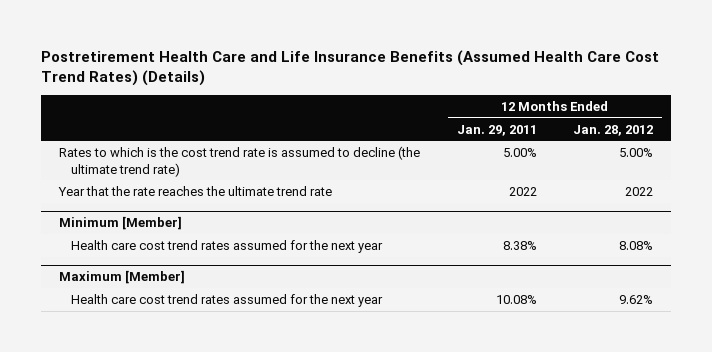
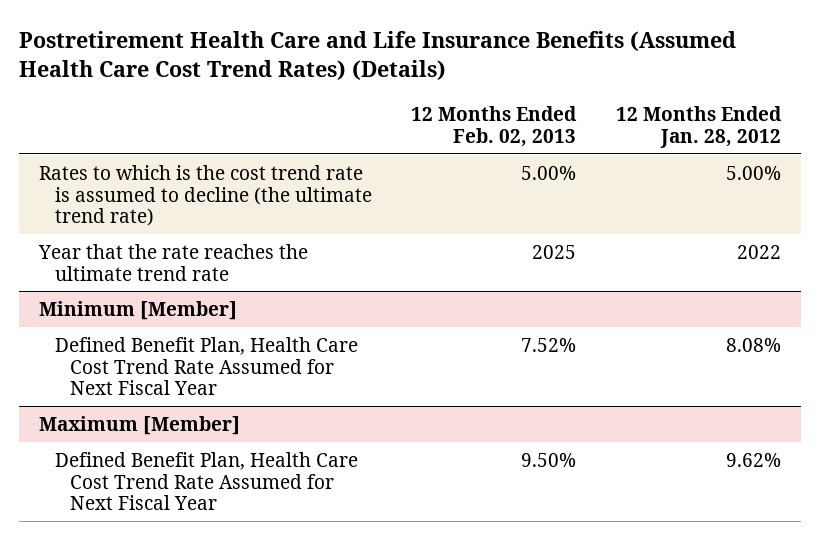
- | 12 Months Ended Jan. 29, 2011 | 12 Months Ended Jan. 28, 2012
+ | 12 Months Ended Feb. 02, 2013 | 12 Months Ended Jan. 28, 2012
@ Minimum [Member]
- Health care cost trend rates assumed for the next year | 8.38% | 8.08%
+ Defined Benefit Plan, Health Care Cost Trend Rate Assumed for Next Fiscal Year | 7.52% | 8.08%
@ Maximum [Member]
- Health care cost trend rates assumed for the next year | 10.08% | 9.62%
+ Defined Benefit Plan, Health Care Cost Trend Rate Assumed for Next Fiscal Year | 9.50% | 9.62%

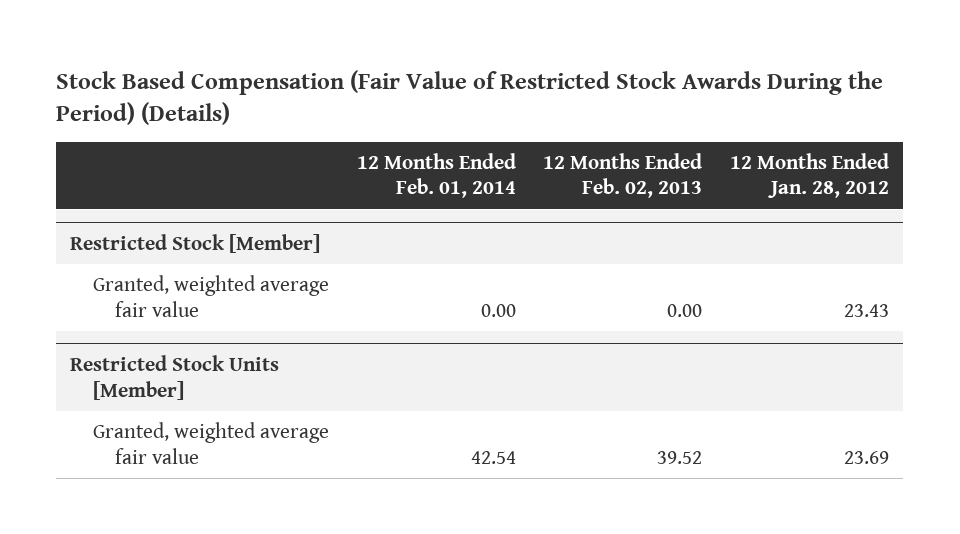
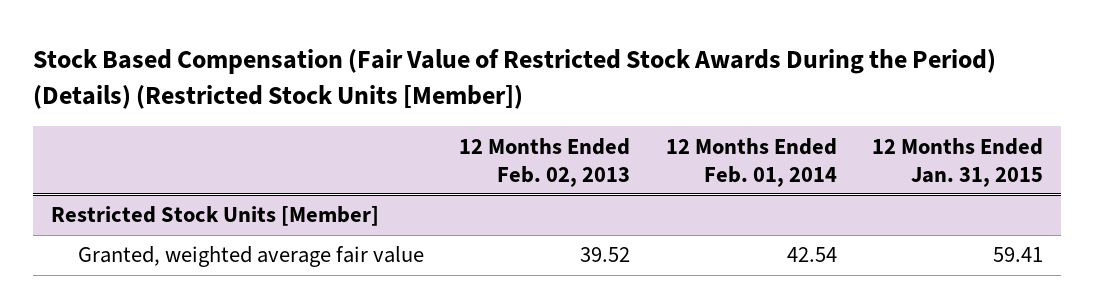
- Stock Based Compensation (Fair Value of Restricted Stock Awards During the Period) (Details)
+ Stock Based Compensation (Fair Value of Restricted Stock Awards During the Period) (Details) (Restricted Stock Units [Member])
- | 12 Months Ended Feb. 01, 2014 | 12 Months Ended Feb. 02, 2013 | 12 Months Ended Jan. 28, 2012
+ | 12 Months Ended Feb. 02, 2013 | 12 Months Ended Feb. 01, 2014 | 12 Months Ended Jan. 31, 2015
- Restricted Stock [Member]
- Granted, weighted average fair value | 0.00 | 0.00 | 23.43

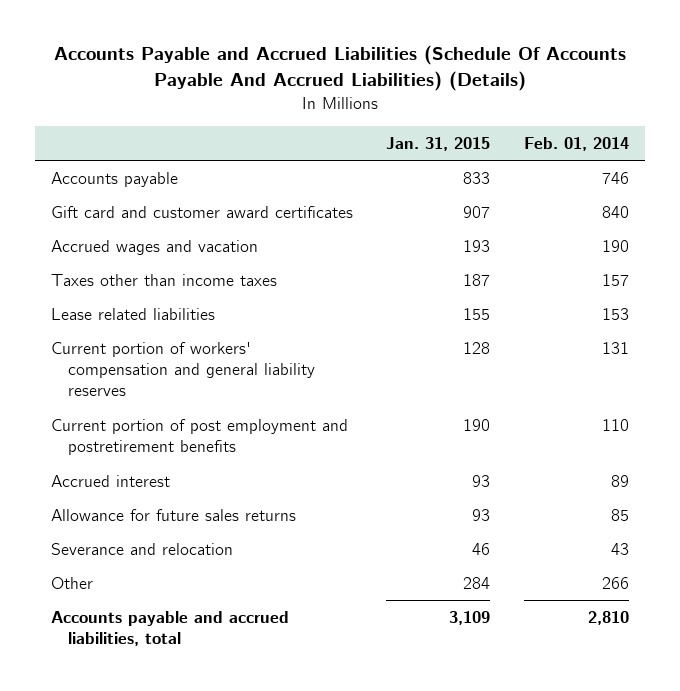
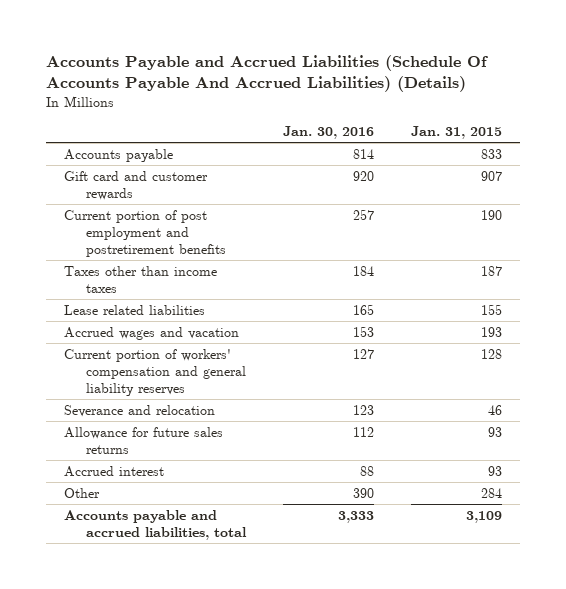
- | Jan. 31, 2015 | Feb. 01, 2014
+ | Jan. 30, 2016 | Jan. 31, 2015
- Gift card and customer award certificates | 907 | 840
+ Gift card and customer rewards | 920 | 907
moved up: Current portion of post employment and postretirement benefits | 257 | 190
moved down: Accrued wages and vacation | 153 | 193
moved down: Allowance for future sales returns | 112 | 93
moved down: Accrued interest | 88 | 93

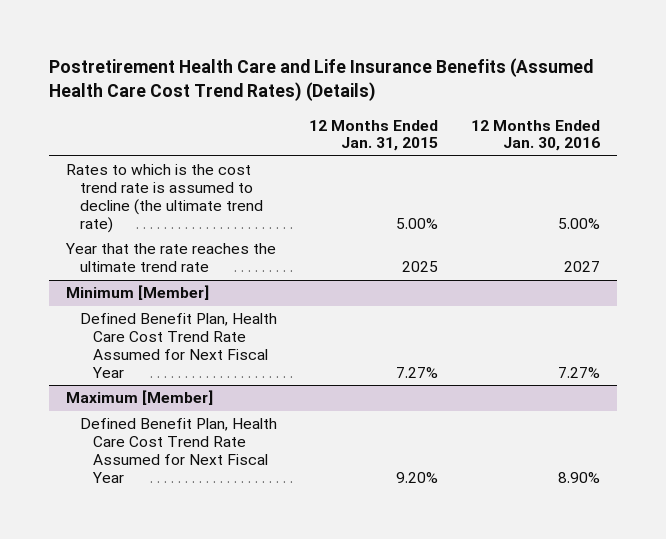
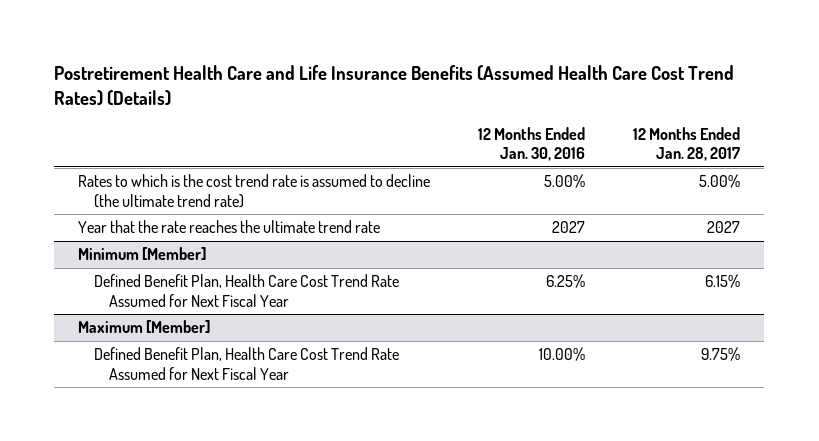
- | 12 Months Ended Jan. 31, 2015 | 12 Months Ended Jan. 30, 2016
+ | 12 Months Ended Jan. 30, 2016 | 12 Months Ended Jan. 28, 2017
@ Minimum [Member]
- Defined Benefit Plan, Health Care Cost Trend Rate Assumed for Next Fiscal Year | 7.27% | 7.27%
+ Defined Benefit Plan, Health Care Cost Trend Rate Assumed for Next Fiscal Year | 6.25% | 6.15%
@ Maximum [Member]
- Defined Benefit Plan, Health Care Cost Trend Rate Assumed for Next Fiscal Year | 9.20% | 8.90%
+ Defined Benefit Plan, Health Care Cost Trend Rate Assumed for Next Fiscal Year | 10.00% | 9.75%

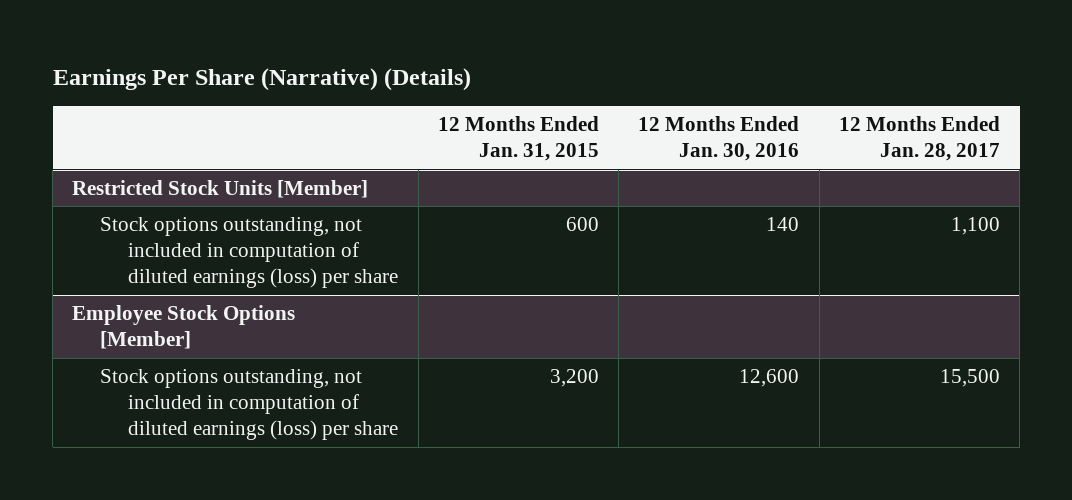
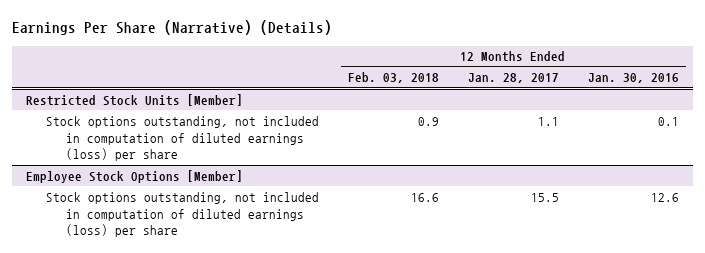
- | 12 Months Ended Jan. 31, 2015 | 12 Months Ended Jan. 30, 2016 | 12 Months Ended Jan. 28, 2017
+ | 12 Months Ended Feb. 03, 2018 | 12 Months Ended Jan. 28, 2017 | 12 Months Ended Jan. 30, 2016
@ Restricted Stock Units [Member]
- Stock options outstanding, not included in computation of diluted earnings (loss) per share | 600 | 140 | 1,100
+ Stock options outstanding, not included in computation of diluted earnings (loss) per share | 0.9 | 1.1 | 0.1
@ Employee Stock Options [Member]
- Stock options outstanding, not included in computation of diluted earnings (loss) per share | 3,200 | 12,600 | 15,500
+ Stock options outstanding, not included in computation of diluted earnings (loss) per share | 16.6 | 15.5 | 12.6

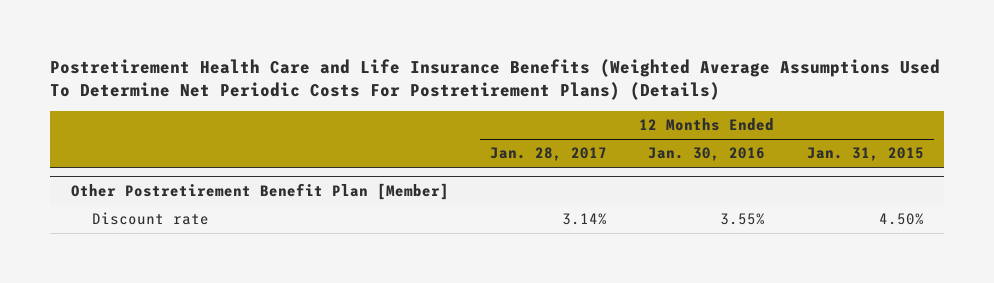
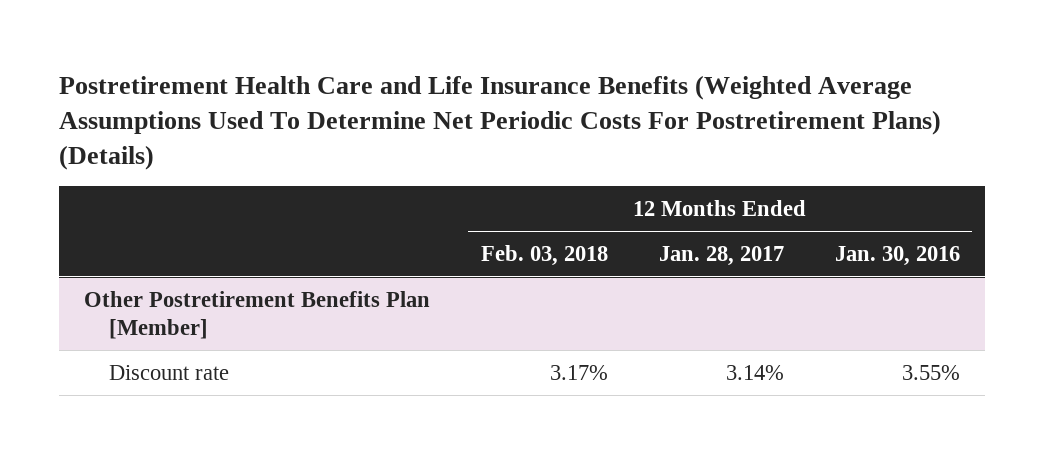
- | 12 Months Ended Jan. 28, 2017 | 12 Months Ended Jan. 30, 2016 | 12 Months Ended Jan. 31, 2015
+ | 12 Months Ended Feb. 03, 2018 | 12 Months Ended Jan. 28, 2017 | 12 Months Ended Jan. 30, 2016
- Other Postretirement Benefit Plan [Member]
+ Other Postretirement Benefits Plan [Member]

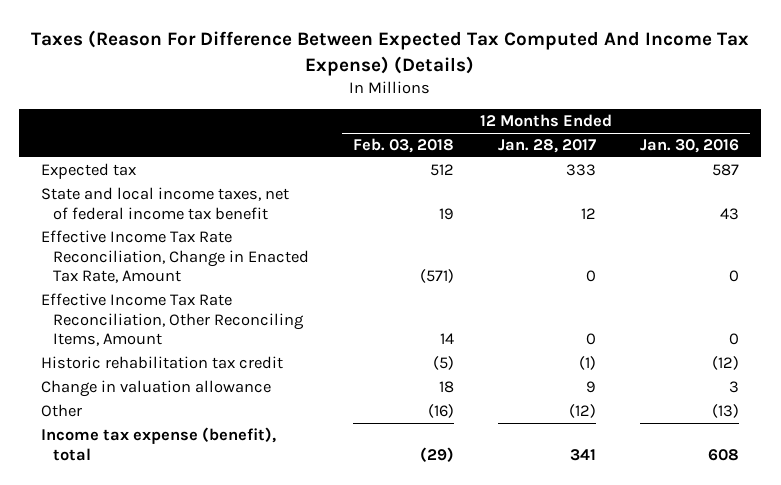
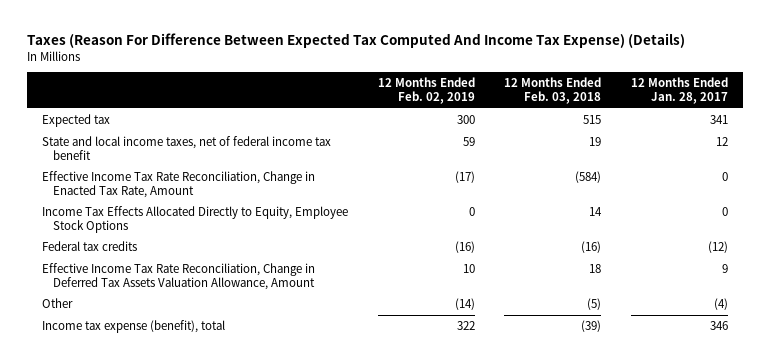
- | 12 Months Ended Feb. 03, 2018 | 12 Months Ended Jan. 28, 2017 | 12 Months Ended Jan. 30, 2016
+ | 12 Months Ended Feb. 02, 2019 | 12 Months Ended Feb. 03, 2018 | 12 Months Ended Jan. 28, 2017
- Expected tax | 512 | 333 | 587
+ Expected tax | 300 | 515 | 341
- Effective Income Tax Rate Reconciliation, Change in Enacted Tax Rate, Amount | (571) | 0 | 0
- Effective Income Tax Rate Reconciliation, Other Reconciling Items, Amount | 14 | 0 | 0
- Historic rehabilitation tax credit | (5) | (1) | (12)
- Change in valuation allowance | 18 | 9 | 3
- Other | (16) | (12) | (13)
- Income tax expense (benefit), total | (29) | 341 | 608
+ Effective Income Tax Rate Reconciliation, Change in Enacted Tax Rate, Amount | (17) | (584) | 0
+ Income Tax Effects Allocated Directly to Equity, Employee Stock Options | 0 | 14 | 0
+ Federal tax credits | (16) | (16) | (12)
+ Effective Income Tax Rate Reconciliation, Change in Deferred Tax Assets Valuation Allowance, Amount | 10 | 18 | 9
+ Other | (14) | (5) | (4)
+ Income tax expense (benefit), total | 322 | (39) | 346

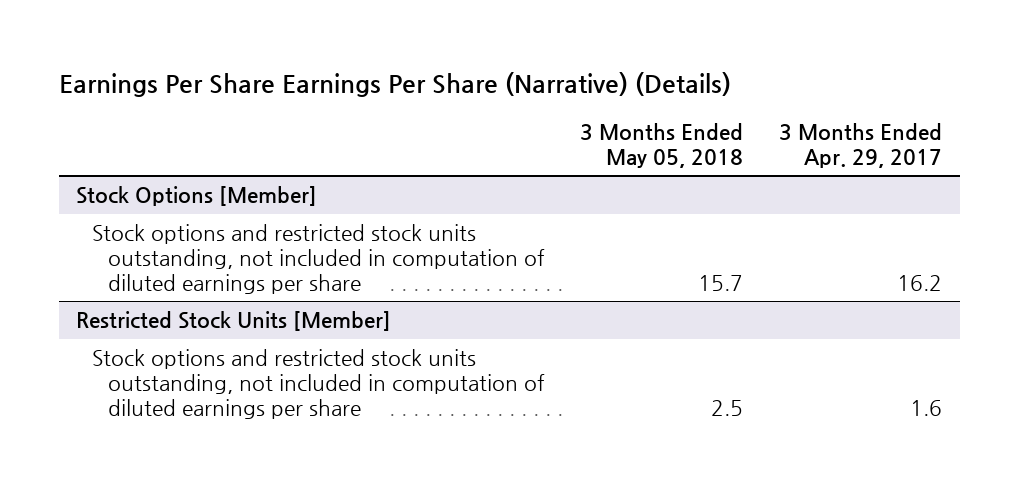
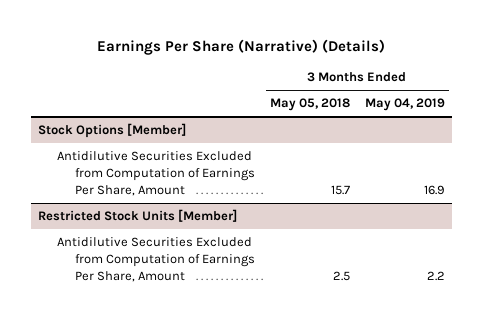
- Earnings Per Share Earnings Per Share (Narrative) (Details)
+ Earnings Per Share (Narrative) (Details)
- | 3 Months Ended May 05, 2018 | 3 Months Ended Apr. 29, 2017
+ | 3 Months Ended May 05, 2018 | 3 Months Ended May 04, 2019
@ Stock Options [Member]
- Stock options and restricted stock units outstanding, not included in computation of diluted earnings per share | 15.7 | 16.2
+ Antidilutive Securities Excluded from Computation of Earnings Per Share, Amount | 15.7 | 16.9
@ Restricted Stock Units [Member]
- Stock options and restricted stock units outstanding, not included in computation of diluted earnings per share | 2.5 | 1.6
+ Antidilutive Securities Excluded from Computation of Earnings Per Share, Amount | 2.5 | 2.2

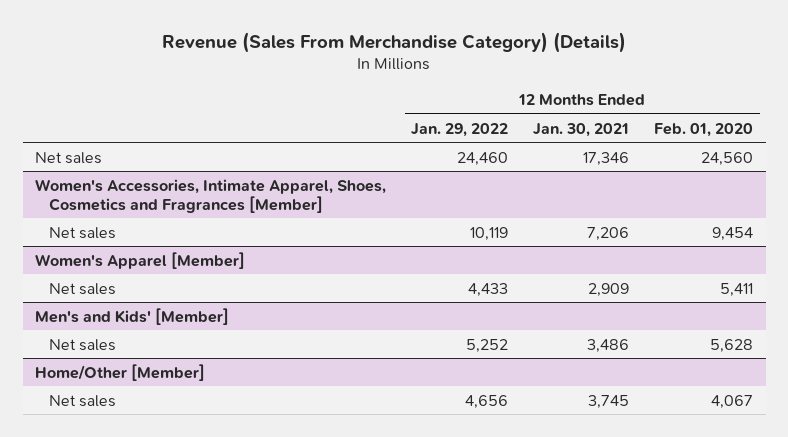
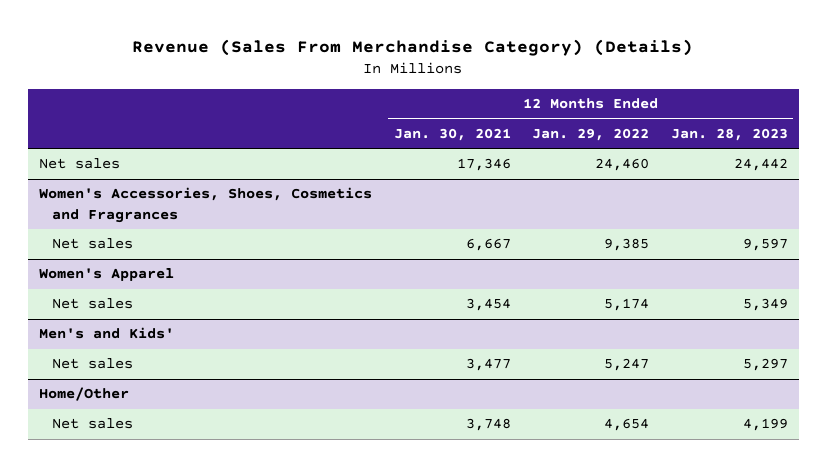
- | 12 Months Ended Jan. 29, 2022 | 12 Months Ended Jan. 30, 2021 | 12 Months Ended Feb. 01, 2020
+ | 12 Months Ended Jan. 30, 2021 | 12 Months Ended Jan. 29, 2022 | 12 Months Ended Jan. 28, 2023
- Women's Accessories, Intimate Apparel, Shoes, Cosmetics and Fragrances [Member]
- Net sales | 10,119 | 7,206 | 9,454
- Women's Apparel [Member]
- Net sales | 4,433 | 2,909 | 5,411
- Men's and Kids' [Member]
- Net sales | 5,252 | 3,486 | 5,628
- Home/Other [Member]
- Net sales | 4,656 | 3,745 | 4,067
+ Women's Accessories, Shoes, Cosmetics and Fragrances
+ Net sales | 6,667 | 9,385 | 9,597
+ Women's Apparel
+ Net sales | 3,454 | 5,174 | 5,349
+ Men's and Kids'
+ Net sales | 3,477 | 5,247 | 5,297
+ Home/Other
+ Net sales | 3,748 | 4,654 | 4,199

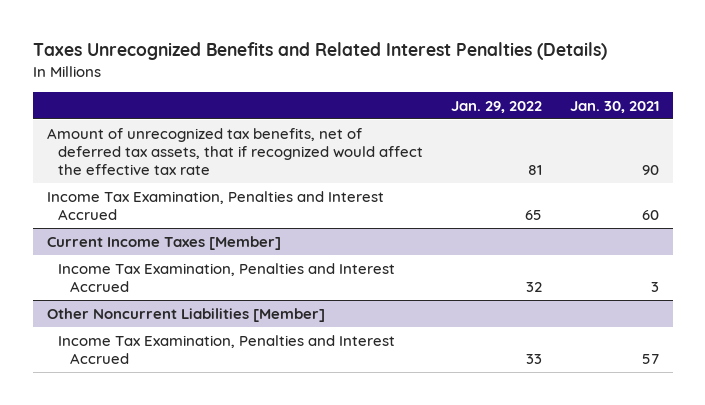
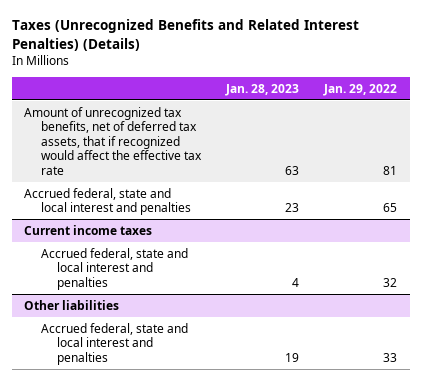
- Taxes Unrecognized Benefits and Related Interest Penalties (Details)
+ Taxes (Unrecognized Benefits and Related Interest Penalties) (Details)
- | Jan. 29, 2022 | Jan. 30, 2021
+ | Jan. 28, 2023 | Jan. 29, 2022
- Income Tax Examination, Penalties and Interest Accrued | 65 | 60
- Current Income Taxes [Member]
- Income Tax Examination, Penalties and Interest Accrued | 32 | 3
- Other Noncurrent Liabilities [Member]
- Income Tax Examination, Penalties and Interest Accrued | 33 | 57
+ Accrued federal, state and local interest and penalties | 23 | 65
+ Current income taxes
+ Accrued federal, state and local interest and penalties | 4 | 32
+ Other liabilities
+ Accrued federal, state and local interest and penalties | 19 | 33

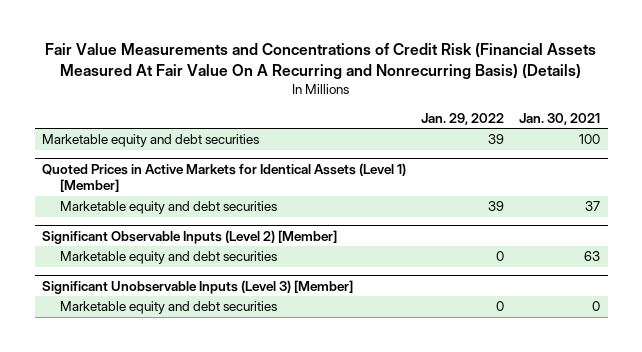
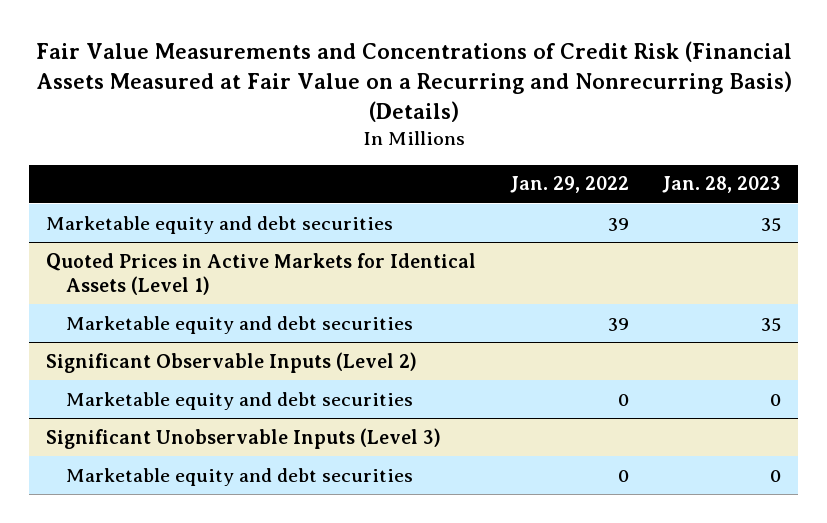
- Fair Value Measurements and Concentrations of Credit Risk (Financial Assets Measured At Fair Value On A Recurring and Nonrecurring Basis) (Details)
+ Fair Value Measurements and Concentrations of Credit Risk (Financial Assets Measured at Fair Value on a Recurring and Nonrecurring Basis) (Details)
- | Jan. 29, 2022 | Jan. 30, 2021
+ | Jan. 29, 2022 | Jan. 28, 2023
- Quoted Prices in Active Markets for Identical Assets (Level 1) [Member]
+ Quoted Prices in Active Markets for Identical Assets (Level 1)
- Significant Observable Inputs (Level 2) [Member]
+ Significant Observable Inputs (Level 2)
- Significant Unobservable Inputs (Level 3) [Member]
+ Significant Unobservable Inputs (Level 3)

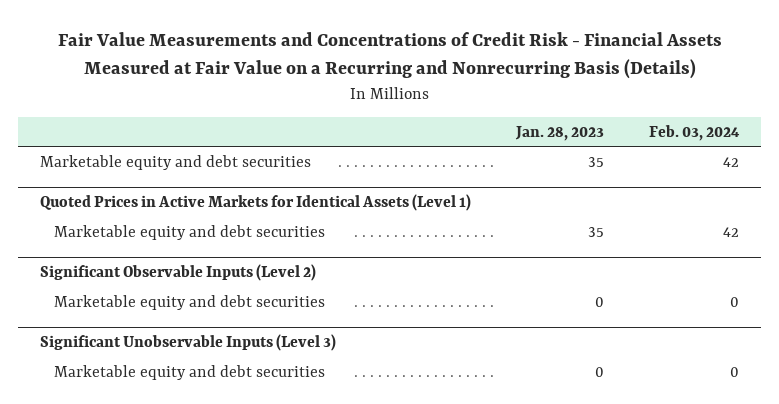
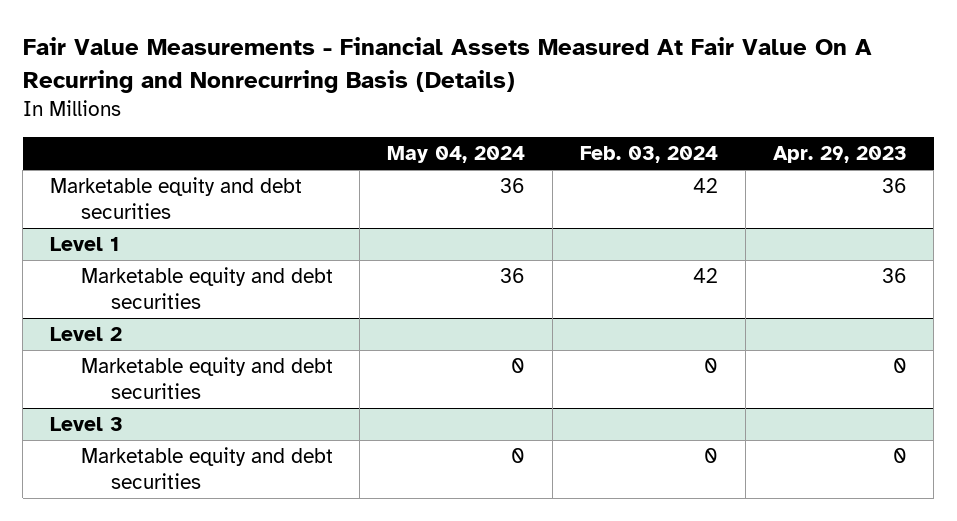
- Fair Value Measurements and Concentrations of Credit Risk - Financial Assets Measured at Fair Value on a Recurring and Nonrecurring Basis (Details)
+ Fair Value Measurements - Financial Assets Measured At Fair Value On A Recurring and Nonrecurring Basis (Details)
- | Jan. 28, 2023 | Feb. 03, 2024
+ | May 04, 2024 | Feb. 03, 2024 | Apr. 29, 2023
- Quoted Prices in Active Markets for Identical Assets (Level 1)
+ Level 1
- Significant Observable Inputs (Level 2)
+ Level 2
- Significant Unobservable Inputs (Level 3)
+ Level 3

